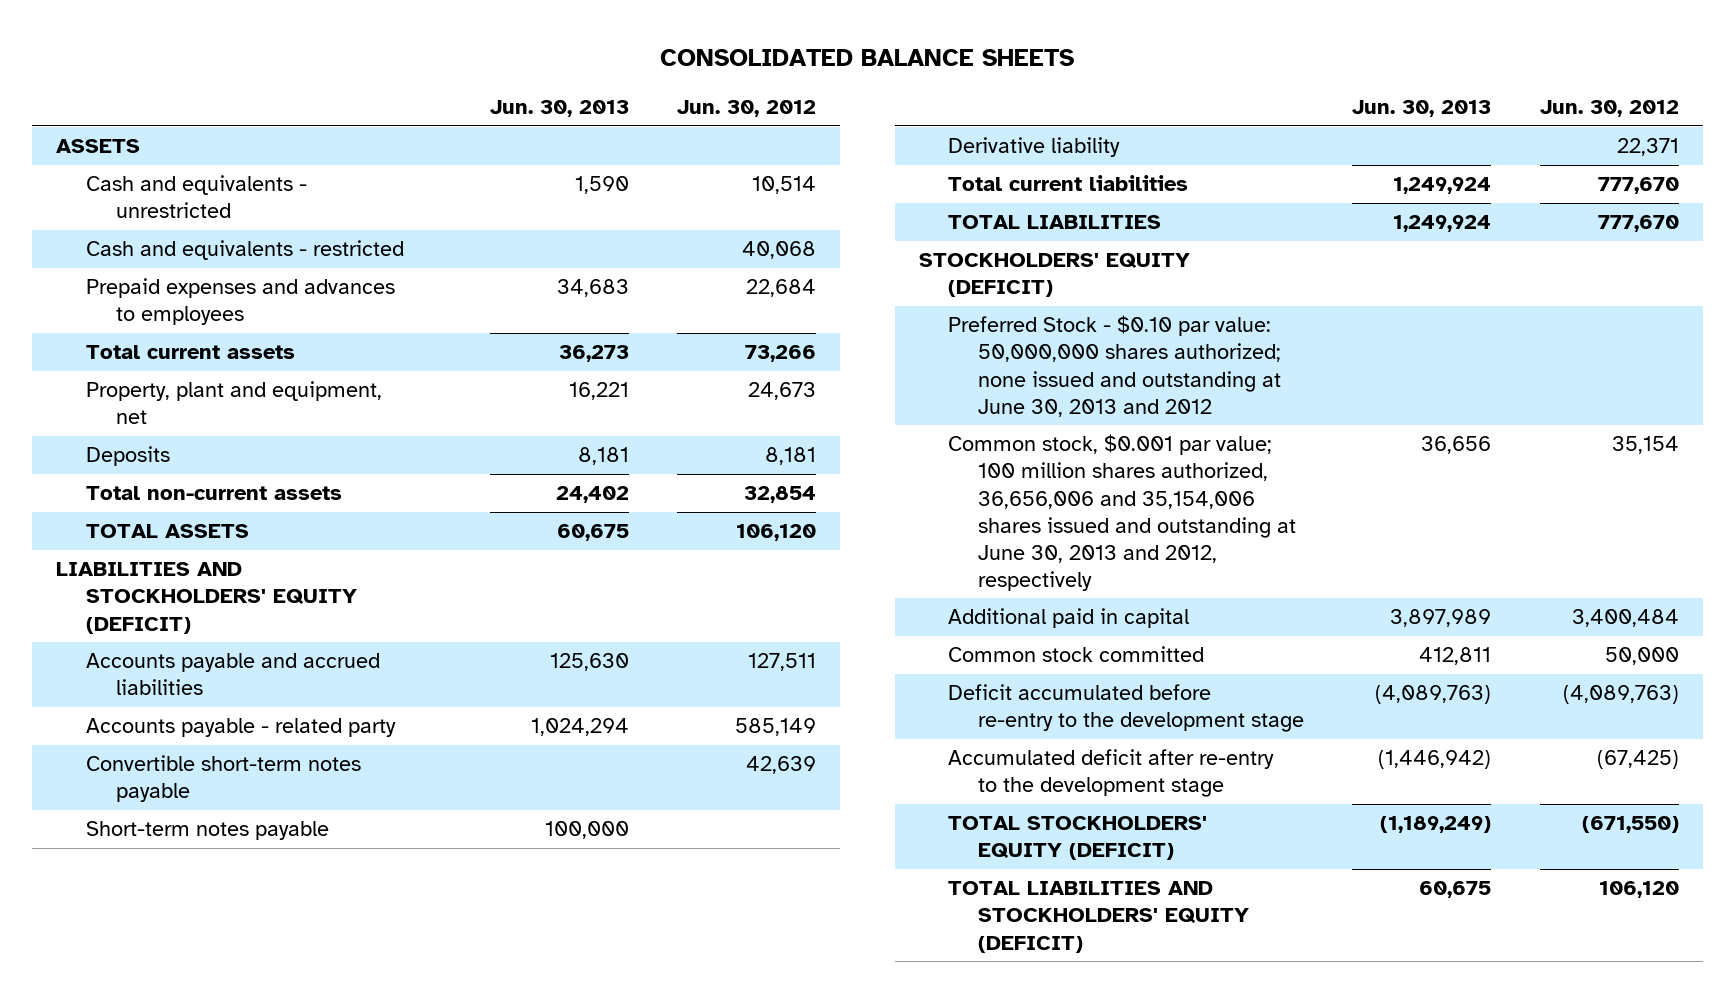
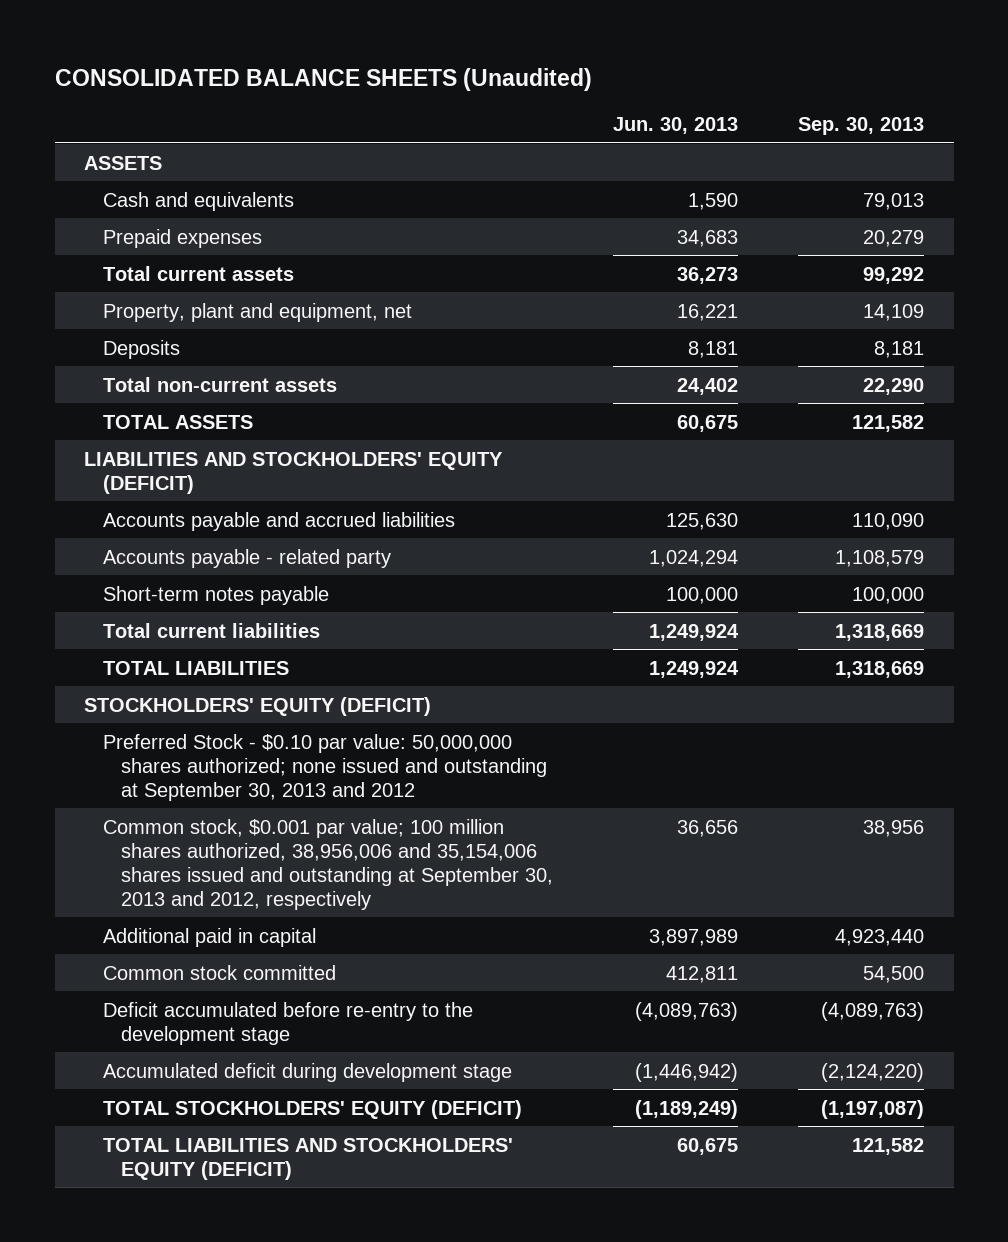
- CONSOLIDATED BALANCE SHEETS
+ CONSOLIDATED BALANCE SHEETS (Unaudited)
- | Jun. 30, 2013 | Jun. 30, 2012
+ | Jun. 30, 2013 | Sep. 30, 2013
- Cash and equivalents - unrestricted | 1,590 | 10,514
- Cash and equivalents - restricted | | 40,068
- Prepaid expenses and advances to employees | 34,683 | 22,684
+ Cash and equivalents | 1,590 | 79,013
+ Prepaid expenses | 34,683 | 20,279
- Convertible short-term notes payable | | 42,639
- Derivative liability | | 22,371
- Preferred Stock - $0.10 par value: 50,000,000 shares authorized; none issued and outstanding at June 30, 2013 and 2012
- Common stock, $0.001 par value; 100 million shares authorized, 36,656,006 and 35,154,006 shares issued and outstanding at June 30, 2013 and 2012, respectively | 36,656 | 35,154
+ Preferred Stock - $0.10 par value: 50,000,000 shares authorized; none issued and outstanding at September 30, 2013 and 2012
+ Common stock, $0.001 par value; 100 million shares authorized, 38,956,006 and 35,154,006 shares issued and outstanding at September 30, 2013 and 2012, respectively | 36,656 | 38,956
- Accumulated deficit after re-entry to the development stage | (1,446,942) | (67,425)
+ Accumulated deficit during development stage | (1,446,942) | (2,124,220)

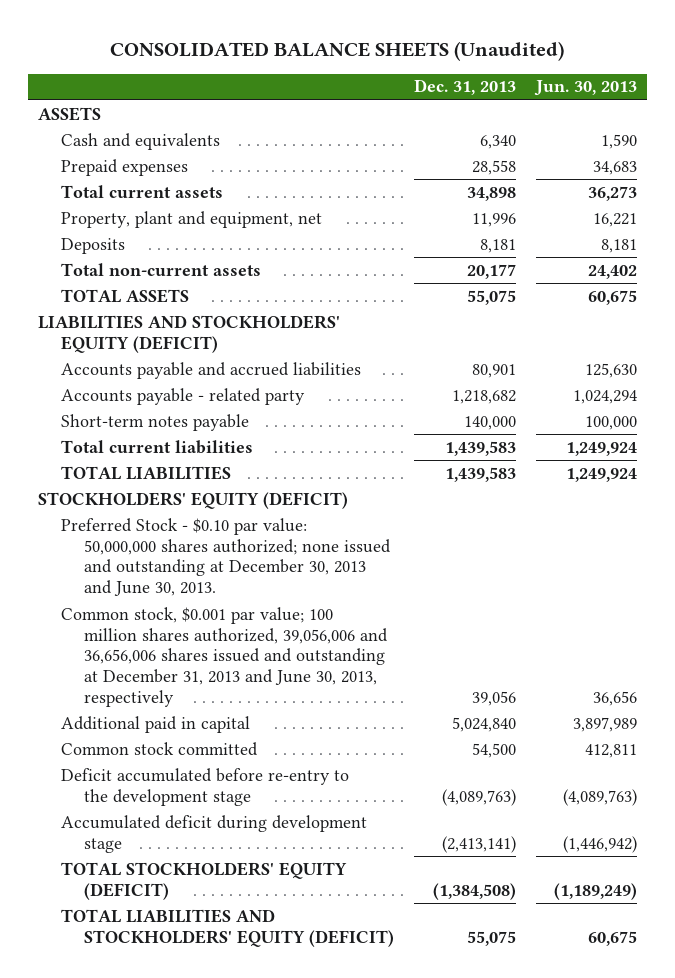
- | Jun. 30, 2013 | Sep. 30, 2013
+ | Dec. 31, 2013 | Jun. 30, 2013
- Preferred Stock - $0.10 par value: 50,000,000 shares authorized; none issued and outstanding at September 30, 2013 and 2012
- Common stock, $0.001 par value; 100 million shares authorized, 38,956,006 and 35,154,006 shares issued and outstanding at September 30, 2013 and 2012, respectively | 36,656 | 38,956
+ Preferred Stock - $0.10 par value: 50,000,000 shares authorized; none issued and outstanding at December 30, 2013 and June 30, 2013.
+ Common stock, $0.001 par value; 100 million shares authorized, 39,056,006 and 36,656,006 shares issued and outstanding at December 31, 2013 and June 30, 2013, respectively | 39,056 | 36,656

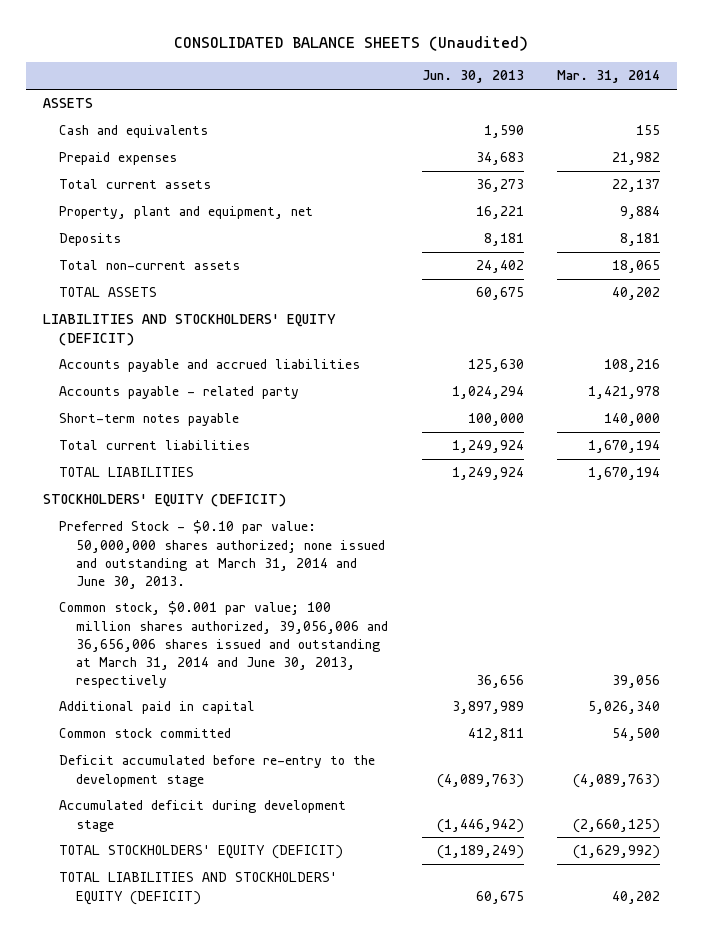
- | Dec. 31, 2013 | Jun. 30, 2013
+ | Jun. 30, 2013 | Mar. 31, 2014
- Preferred Stock - $0.10 par value: 50,000,000 shares authorized; none issued and outstanding at December 30, 2013 and June 30, 2013.
- Common stock, $0.001 par value; 100 million shares authorized, 39,056,006 and 36,656,006 shares issued and outstanding at December 31, 2013 and June 30, 2013, respectively | 39,056 | 36,656
+ Preferred Stock - $0.10 par value: 50,000,000 shares authorized; none issued and outstanding at March 31, 2014 and June 30, 2013.
+ Common stock, $0.001 par value; 100 million shares authorized, 39,056,006 and 36,656,006 shares issued and outstanding at March 31, 2014 and June 30, 2013, respectively | 36,656 | 39,056

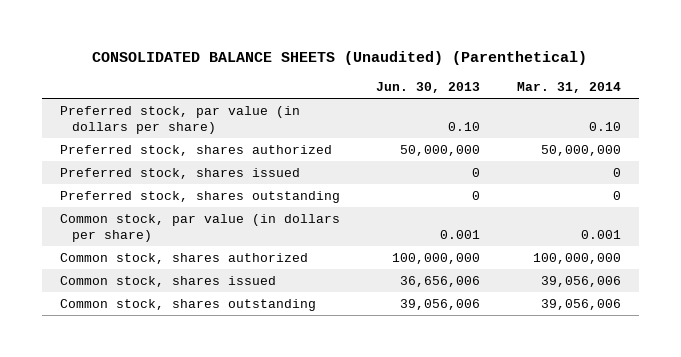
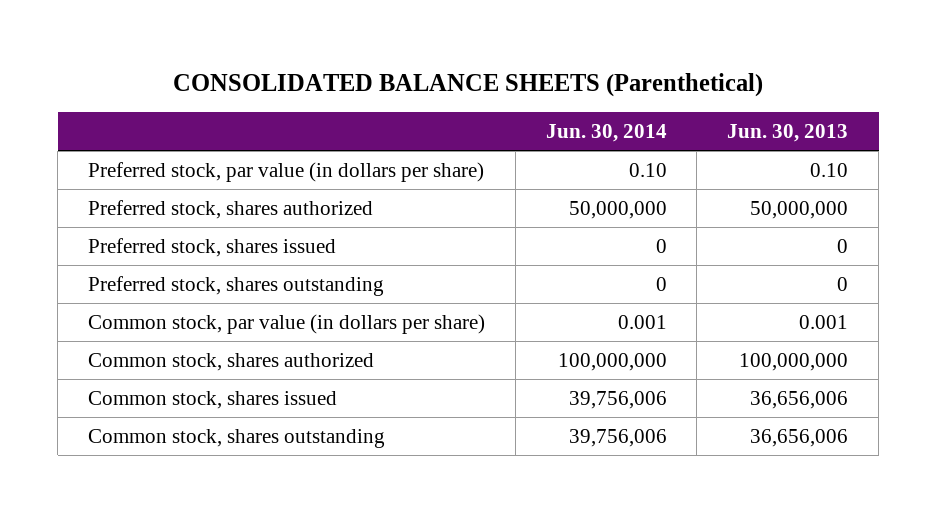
- CONSOLIDATED BALANCE SHEETS (Unaudited) (Parenthetical)
+ CONSOLIDATED BALANCE SHEETS (Parenthetical)
- | Jun. 30, 2013 | Mar. 31, 2014
+ | Jun. 30, 2014 | Jun. 30, 2013
- Common stock, shares outstanding | 39,056,006 | 39,056,006
+ Common stock, shares outstanding | 39,756,006 | 36,656,006

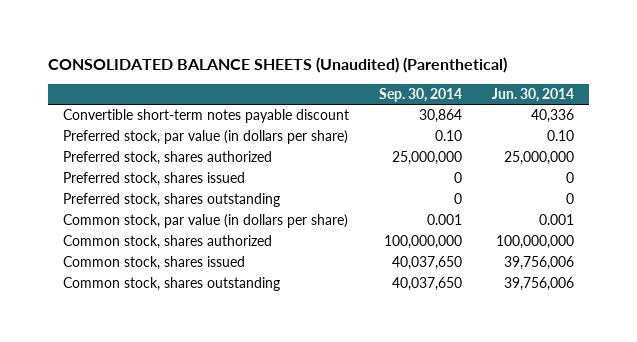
- CONSOLIDATED BALANCE SHEETS (Parenthetical)
+ CONSOLIDATED BALANCE SHEETS (Unaudited) (Parenthetical)
- | Jun. 30, 2014 | Jun. 30, 2013
+ | Sep. 30, 2014 | Jun. 30, 2014
+ Convertible short-term notes payable discount | 30,864 | 40,336
- Preferred stock, shares authorized | 50,000,000 | 50,000,000
+ Preferred stock, shares authorized | 25,000,000 | 25,000,000

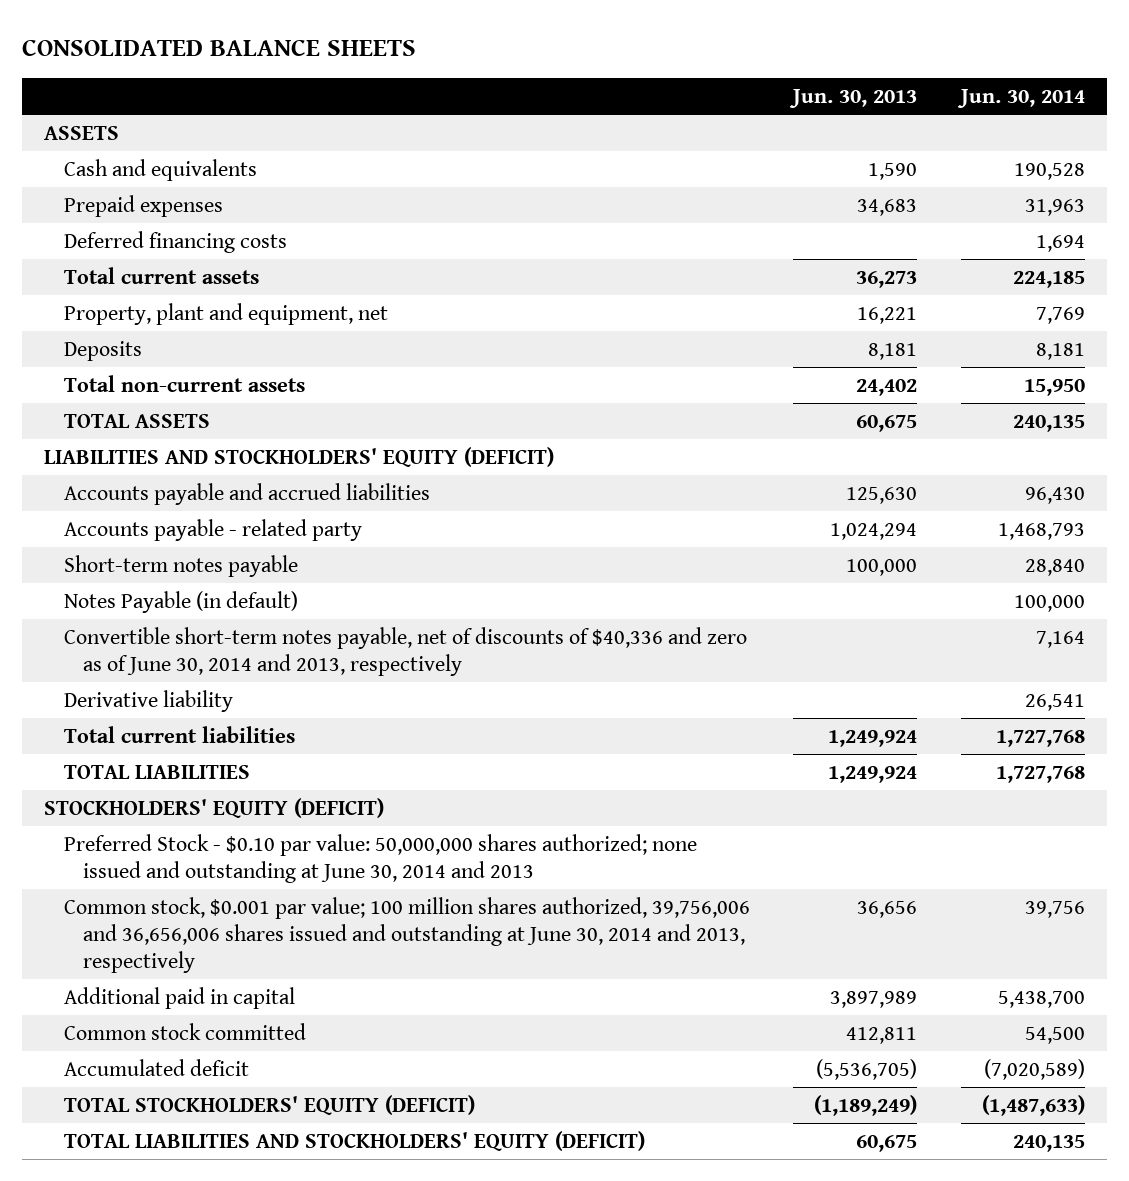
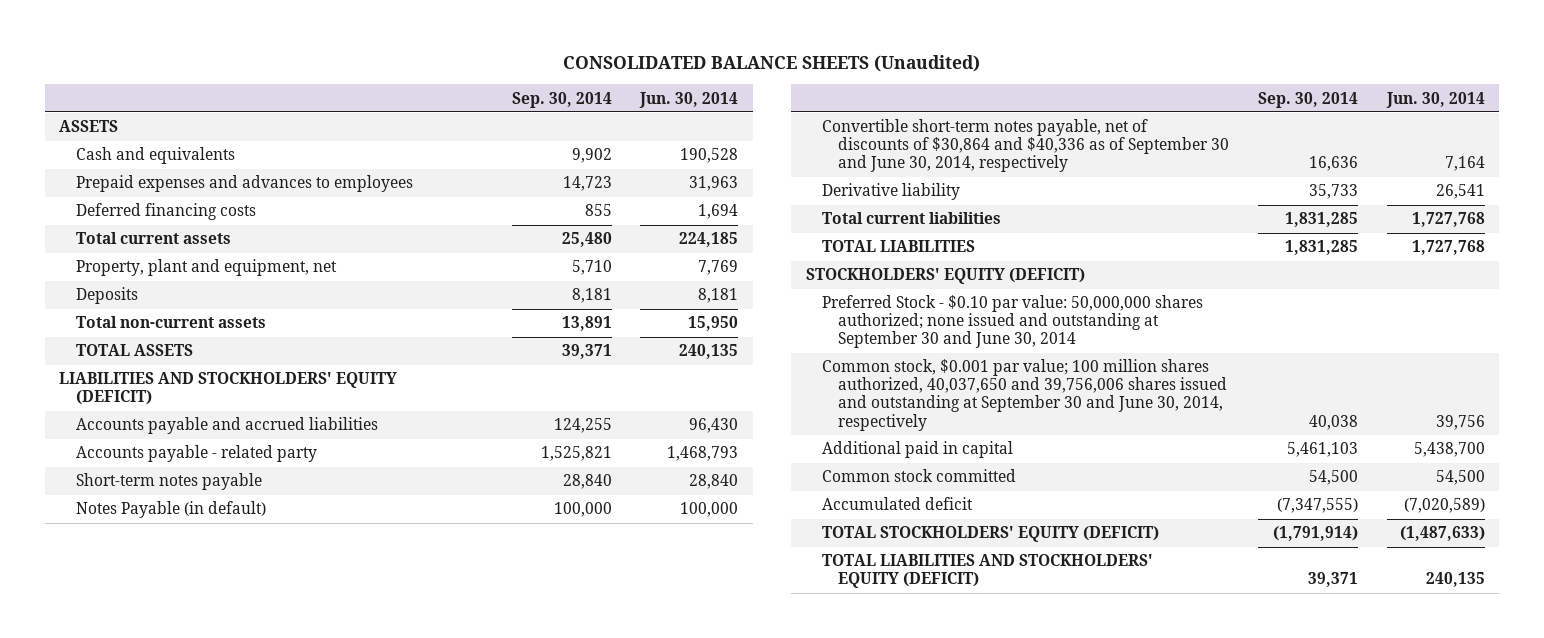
- CONSOLIDATED BALANCE SHEETS
+ CONSOLIDATED BALANCE SHEETS (Unaudited)
- | Jun. 30, 2013 | Jun. 30, 2014
+ | Sep. 30, 2014 | Jun. 30, 2014
- Prepaid expenses | 34,683 | 31,963
+ Prepaid expenses and advances to employees | 14,723 | 31,963
- Convertible short-term notes payable, net of discounts of $40,336 and zero as of June 30, 2014 and 2013, respectively | | 7,164
+ Convertible short-term notes payable, net of discounts of $30,864 and $40,336 as of September 30 and June 30, 2014, respectively | 16,636 | 7,164
- Preferred Stock - $0.10 par value: 50,000,000 shares authorized; none issued and outstanding at June 30, 2014 and 2013
- Common stock, $0.001 par value; 100 million shares authorized, 39,756,006 and 36,656,006 shares issued and outstanding at June 30, 2014 and 2013, respectively | 36,656 | 39,756
+ Preferred Stock - $0.10 par value: 50,000,000 shares authorized; none issued and outstanding at September 30 and June 30, 2014
+ Common stock, $0.001 par value; 100 million shares authorized, 40,037,650 and 39,756,006 shares issued and outstanding at September 30 and June 30, 2014, respectively | 40,038 | 39,756

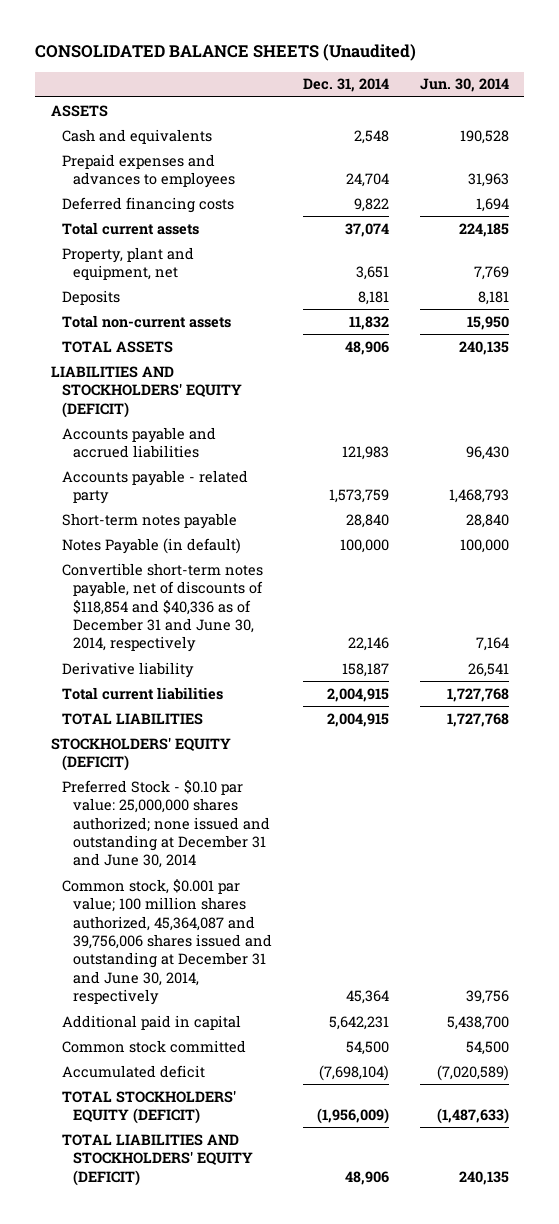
- | Sep. 30, 2014 | Jun. 30, 2014
+ | Dec. 31, 2014 | Jun. 30, 2014
- Convertible short-term notes payable, net of discounts of $30,864 and $40,336 as of September 30 and June 30, 2014, respectively | 16,636 | 7,164
+ Convertible short-term notes payable, net of discounts of $118,854 and $40,336 as of December 31 and June 30, 2014, respectively | 22,146 | 7,164
- Preferred Stock - $0.10 par value: 50,000,000 shares authorized; none issued and outstanding at September 30 and June 30, 2014
- Common stock, $0.001 par value; 100 million shares authorized, 40,037,650 and 39,756,006 shares issued and outstanding at September 30 and June 30, 2014, respectively | 40,038 | 39,756
+ Preferred Stock - $0.10 par value: 25,000,000 shares authorized; none issued and outstanding at December 31 and June 30, 2014
+ Common stock, $0.001 par value; 100 million shares authorized, 45,364,087 and 39,756,006 shares issued and outstanding at December 31 and June 30, 2014, respectively | 45,364 | 39,756

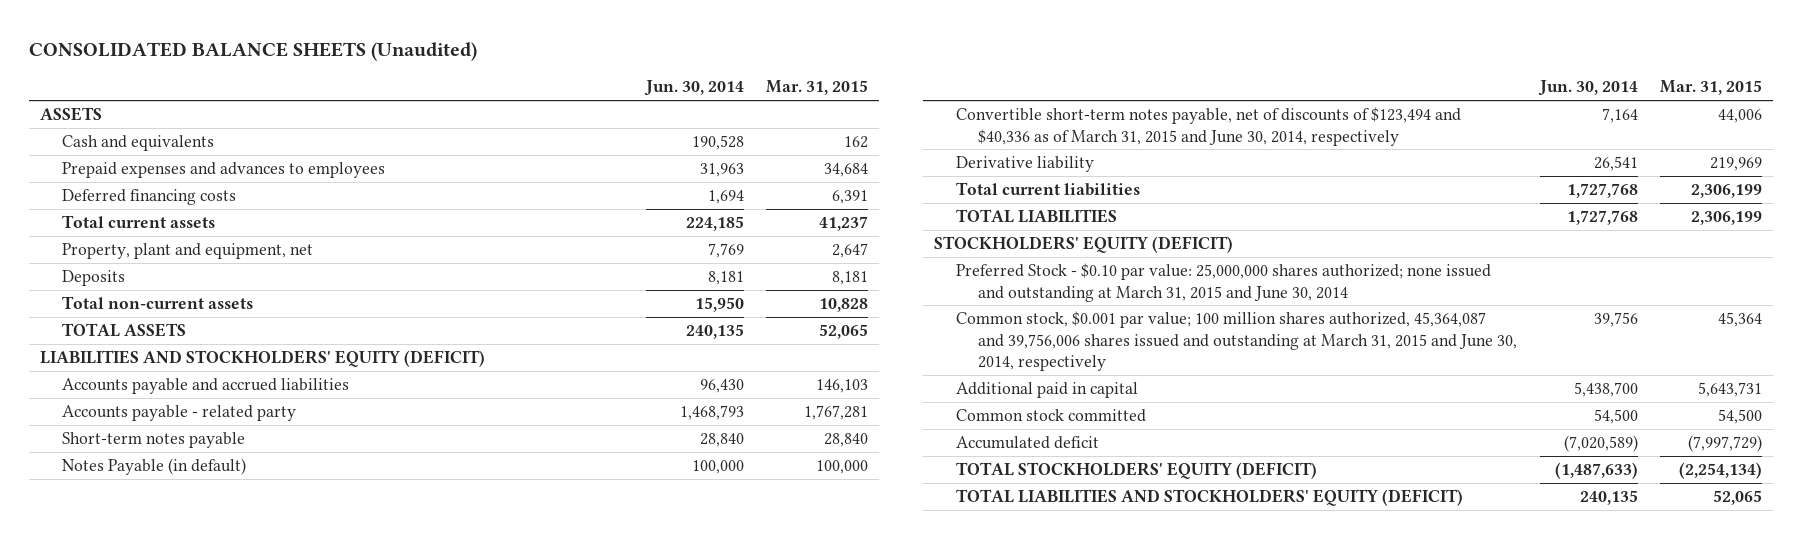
- | Dec. 31, 2014 | Jun. 30, 2014
+ | Jun. 30, 2014 | Mar. 31, 2015
- Convertible short-term notes payable, net of discounts of $118,854 and $40,336 as of December 31 and June 30, 2014, respectively | 22,146 | 7,164
+ Convertible short-term notes payable, net of discounts of $123,494 and $40,336 as of March 31, 2015 and June 30, 2014, respectively | 7,164 | 44,006
- Preferred Stock - $0.10 par value: 25,000,000 shares authorized; none issued and outstanding at December 31 and June 30, 2014
- Common stock, $0.001 par value; 100 million shares authorized, 45,364,087 and 39,756,006 shares issued and outstanding at December 31 and June 30, 2014, respectively | 45,364 | 39,756
+ Preferred Stock - $0.10 par value: 25,000,000 shares authorized; none issued and outstanding at March 31, 2015 and June 30, 2014
+ Common stock, $0.001 par value; 100 million shares authorized, 45,364,087 and 39,756,006 shares issued and outstanding at March 31, 2015 and June 30, 2014, respectively | 39,756 | 45,364

